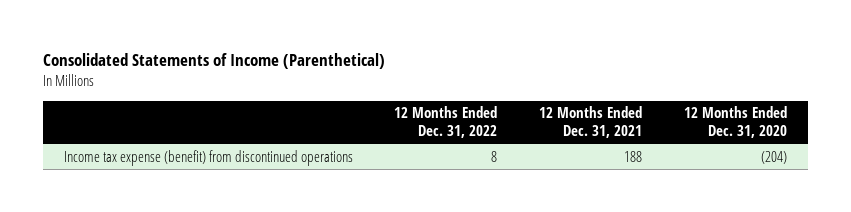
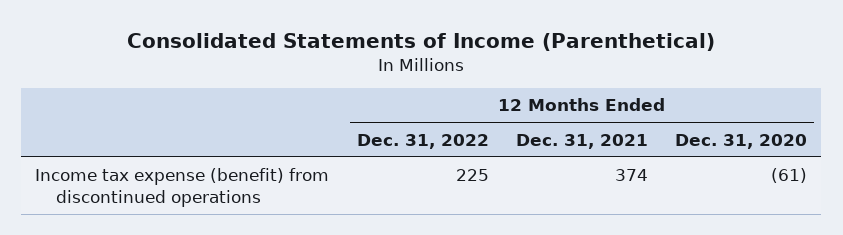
- Income tax expense (benefit) from discontinued operations | 8 | 188 | (204)
+ Income tax expense (benefit) from discontinued operations | 225 | 374 | (61)

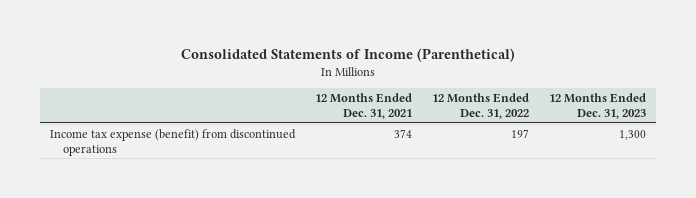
- | 12 Months Ended Dec. 31, 2022 | 12 Months Ended Dec. 31, 2021 | 12 Months Ended Dec. 31, 2020
+ | 12 Months Ended Dec. 31, 2021 | 12 Months Ended Dec. 31, 2022 | 12 Months Ended Dec. 31, 2023
- Income tax expense (benefit) from discontinued operations | 225 | 374 | (61)
+ Income tax expense (benefit) from discontinued operations | 374 | 197 | 1,300

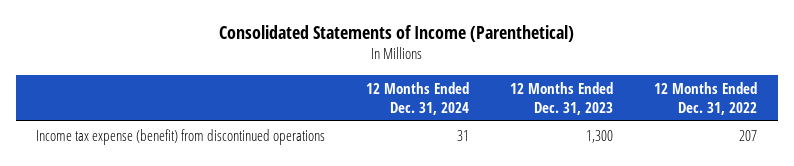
- | 12 Months Ended Dec. 31, 2021 | 12 Months Ended Dec. 31, 2022 | 12 Months Ended Dec. 31, 2023
+ | 12 Months Ended Dec. 31, 2024 | 12 Months Ended Dec. 31, 2023 | 12 Months Ended Dec. 31, 2022
- Income tax expense (benefit) from discontinued operations | 374 | 197 | 1,300
+ Income tax expense (benefit) from discontinued operations | 31 | 1,300 | 207

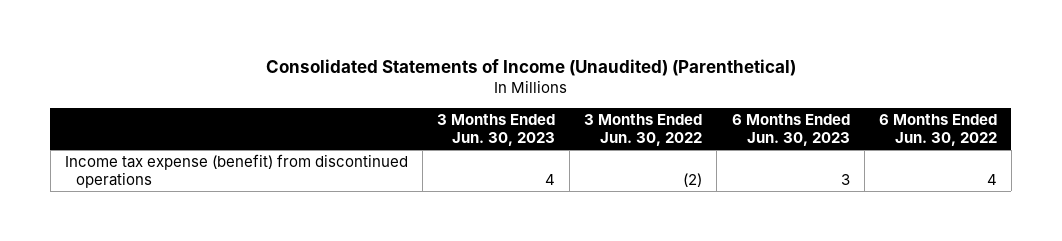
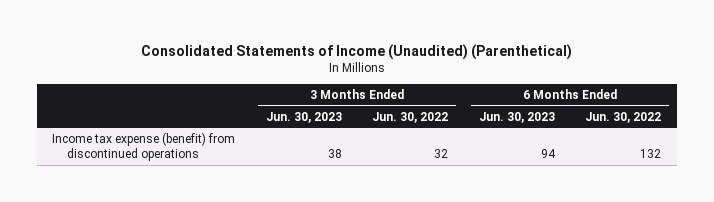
- Income tax expense (benefit) from discontinued operations | 4 | (2) | 3 | 4
+ Income tax expense (benefit) from discontinued operations | 38 | 32 | 94 | 132

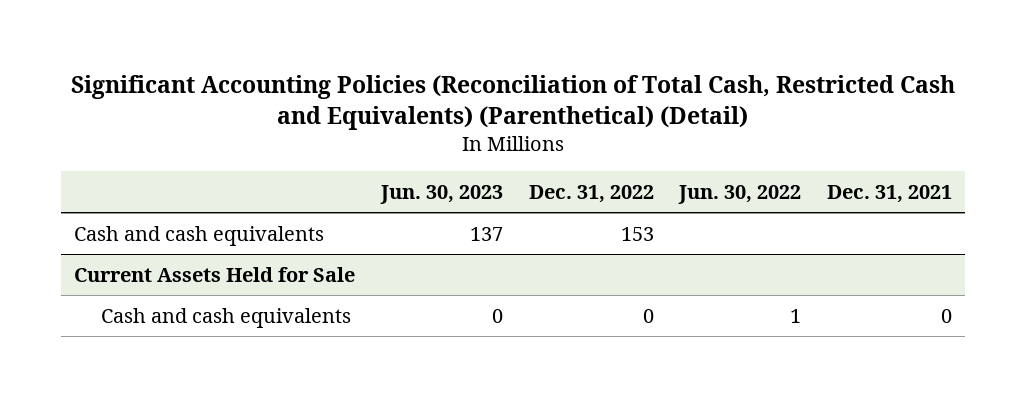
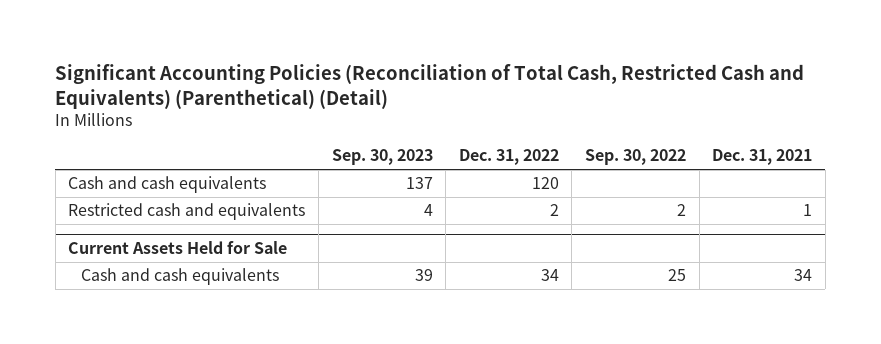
- | Jun. 30, 2023 | Dec. 31, 2022 | Jun. 30, 2022 | Dec. 31, 2021
+ | Sep. 30, 2023 | Dec. 31, 2022 | Sep. 30, 2022 | Dec. 31, 2021
- Cash and cash equivalents | 137 | 153 | |
+ Cash and cash equivalents | 137 | 120 | |
+ Restricted cash and equivalents | 4 | 2 | 2 | 1
@ Current Assets Held for Sale
- Cash and cash equivalents | 0 | 0 | 1 | 0
+ Cash and cash equivalents | 39 | 34 | 25 | 34

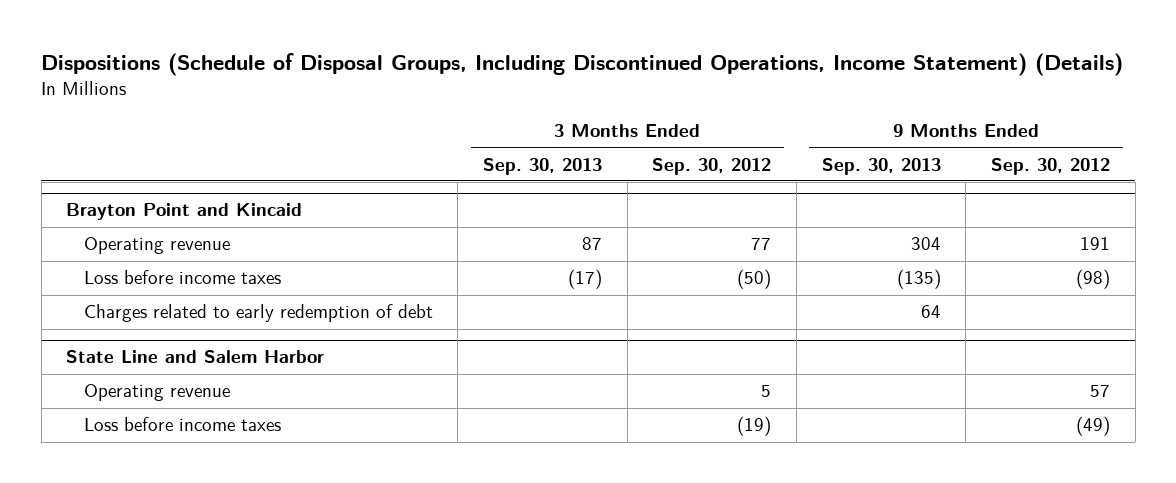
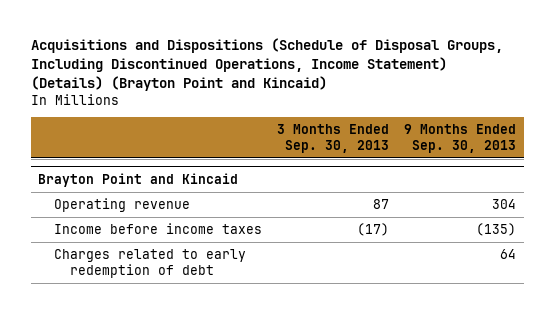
- Dispositions (Schedule of Disposal Groups, Including Discontinued Operations, Income Statement) (Details)
+ Acquisitions and Dispositions (Schedule of Disposal Groups, Including Discontinued Operations, Income Statement) (Details) (Brayton Point and Kincaid)
- | 3 Months Ended Sep. 30, 2013 | 3 Months Ended Sep. 30, 2012 | 9 Months Ended Sep. 30, 2013 | 9 Months Ended Sep. 30, 2012
+ | 3 Months Ended Sep. 30, 2013 | 9 Months Ended Sep. 30, 2013
@ Brayton Point and Kincaid
- Loss before income taxes | (17) | (50) | (135) | (98)
+ Income before income taxes | (17) | (135)
- State Line and Salem Harbor
- Operating revenue | | 5 | | 57
- Loss before income taxes | | (19) | | (49)

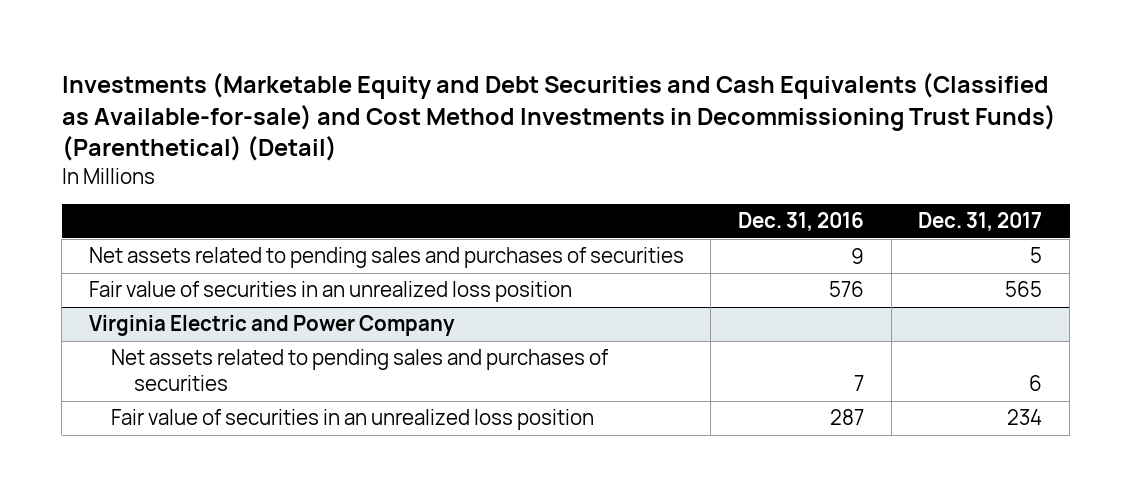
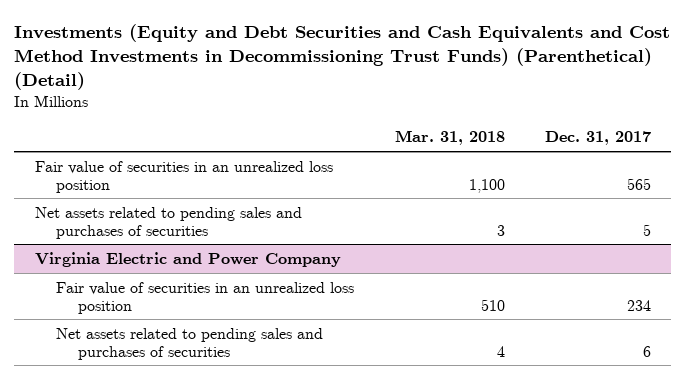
- Investments (Marketable Equity and Debt Securities and Cash Equivalents (Classified as Available-for-sale) and Cost Method Investments in Decommissioning Trust Funds) (Parenthetical) (Detail)
+ Investments (Equity and Debt Securities and Cash Equivalents and Cost Method Investments in Decommissioning Trust Funds) (Parenthetical) (Detail)
- | Dec. 31, 2016 | Dec. 31, 2017
+ | Mar. 31, 2018 | Dec. 31, 2017
moved down: Net assets related to pending sales and purchases of securities | 3 | 5
@ Virginia Electric and Power Company
moved down: Net assets related to pending sales and purchases of securities | 4 | 6

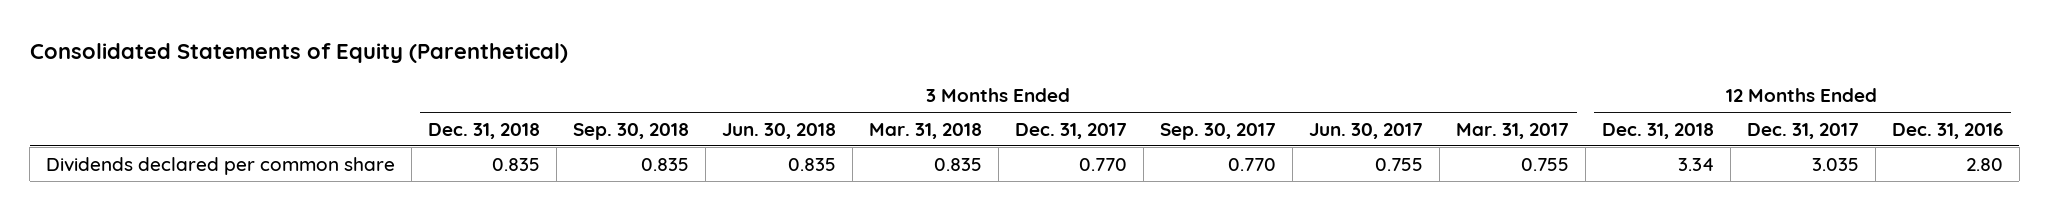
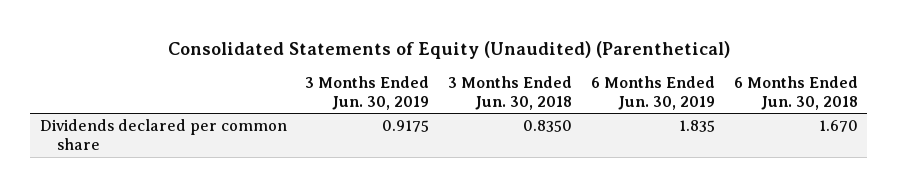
- Consolidated Statements of Equity (Parenthetical)
+ Consolidated Statements of Equity (Unaudited) (Parenthetical)
- | 3 Months Ended Dec. 31, 2018 | 3 Months Ended Sep. 30, 2018 | 3 Months Ended Jun. 30, 2018 | 3 Months Ended Mar. 31, 2018 | 3 Months Ended Dec. 31, 2017 | 3 Months Ended Sep. 30, 2017 | 3 Months Ended Jun. 30, 2017 | 3 Months Ended Mar. 31, 2017 | 12 Months Ended Dec. 31, 2018 | 12 Months Ended Dec. 31, 2017 | 12 Months Ended Dec. 31, 2016
+ | 3 Months Ended Jun. 30, 2019 | 3 Months Ended Jun. 30, 2018 | 6 Months Ended Jun. 30, 2019 | 6 Months Ended Jun. 30, 2018
- Dividends declared per common share | 0.835 | 0.835 | 0.835 | 0.835 | 0.770 | 0.770 | 0.755 | 0.755 | 3.34 | 3.035 | 2.80
+ Dividends declared per common share | 0.9175 | 0.8350 | 1.835 | 1.670

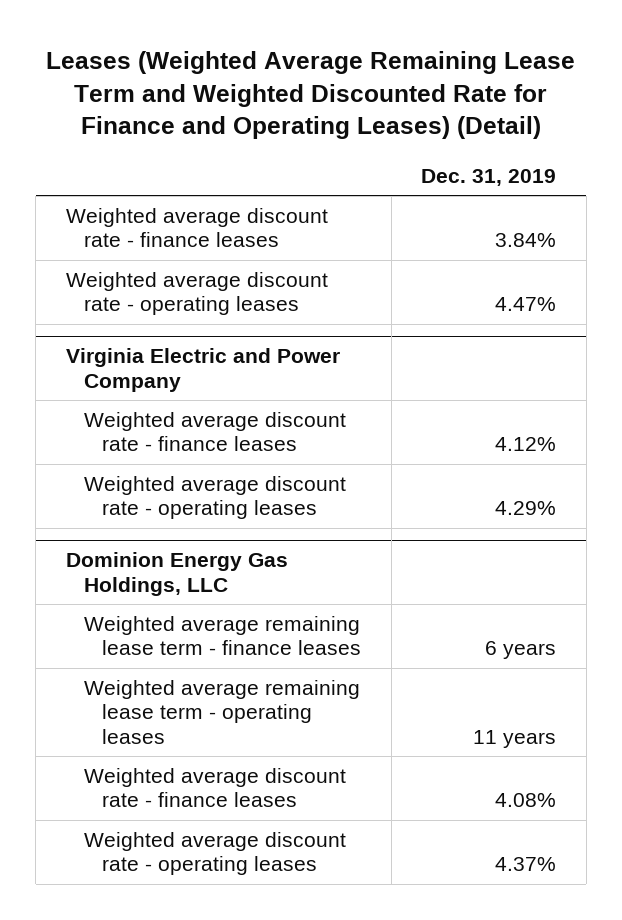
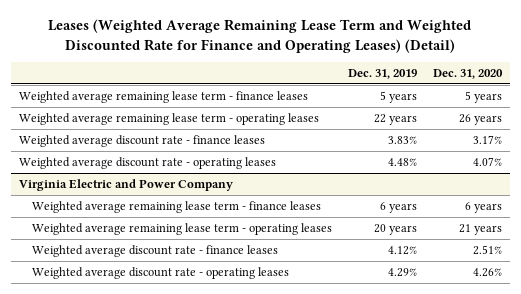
- | Dec. 31, 2019
+ | Dec. 31, 2019 | Dec. 31, 2020
- Weighted average discount rate - finance leases | 3.84%
- Weighted average discount rate - operating leases | 4.47%
+ Weighted average remaining lease term - finance leases | 5 years | 5 years
+ Weighted average remaining lease term - operating leases | 22 years | 26 years
+ Weighted average discount rate - finance leases | 3.83% | 3.17%
+ Weighted average discount rate - operating leases | 4.48% | 4.07%
@ Virginia Electric and Power Company
+ Weighted average remaining lease term - finance leases | 6 years | 6 years
+ Weighted average remaining lease term - operating leases | 20 years | 21 years
- Dominion Energy Gas Holdings, LLC
- Weighted average remaining lease term - finance leases | 6 years
- Weighted average remaining lease term - operating leases | 11 years
- Weighted average discount rate - finance leases | 4.08%
- Weighted average discount rate - operating leases | 4.37%

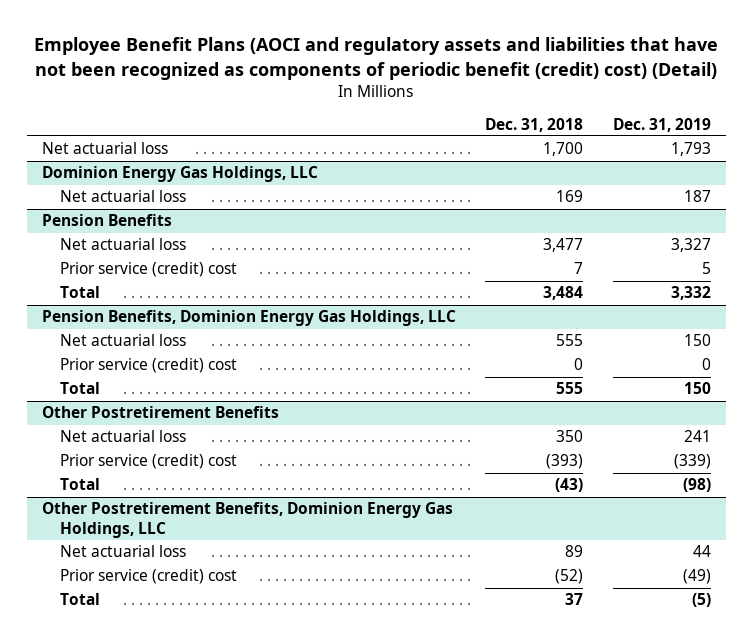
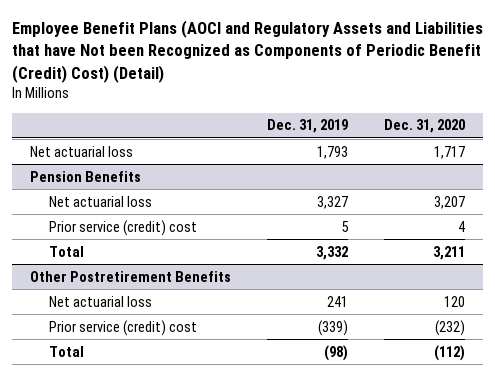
- Employee Benefit Plans (AOCI and regulatory assets and liabilities that have not been recognized as components of periodic benefit (credit) cost) (Detail)
+ Employee Benefit Plans (AOCI and Regulatory Assets and Liabilities that have Not been Recognized as Components of Periodic Benefit (Credit) Cost) (Detail)
- | Dec. 31, 2018 | Dec. 31, 2019
+ | Dec. 31, 2019 | Dec. 31, 2020
- Dominion Energy Gas Holdings, LLC
- Net actuarial loss | 169 | 187
- Pension Benefits, Dominion Energy Gas Holdings, LLC
- Net actuarial loss | 555 | 150
- Prior service (credit) cost | 0 | 0
- Total | 555 | 150
- Other Postretirement Benefits, Dominion Energy Gas Holdings, LLC
- Net actuarial loss | 89 | 44
- Prior service (credit) cost | (52) | (49)
- Total | 37 | (5)

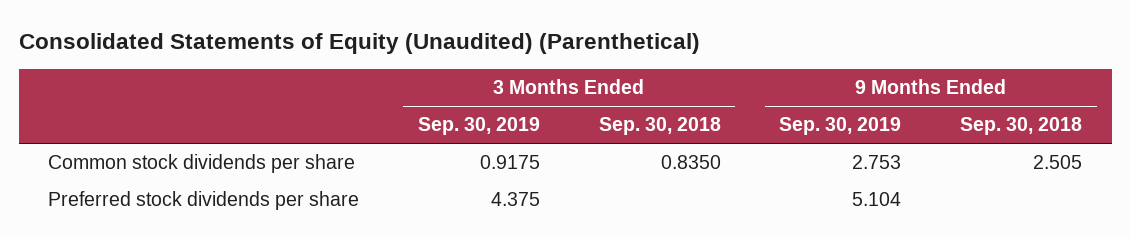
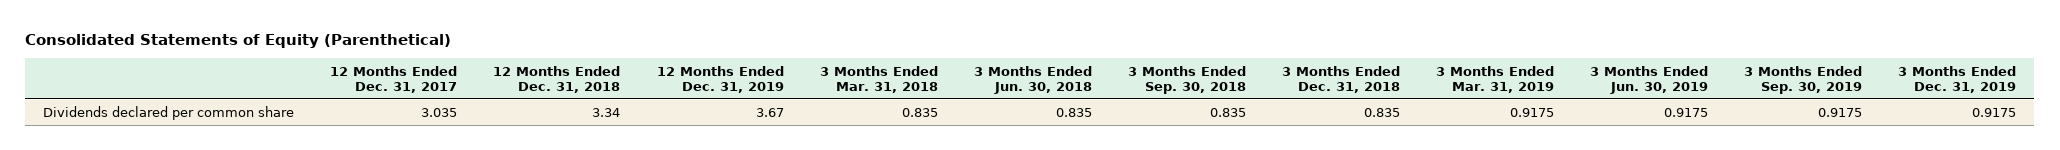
- Consolidated Statements of Equity (Unaudited) (Parenthetical)
+ Consolidated Statements of Equity (Parenthetical)
- | 3 Months Ended Sep. 30, 2019 | 3 Months Ended Sep. 30, 2018 | 9 Months Ended Sep. 30, 2019 | 9 Months Ended Sep. 30, 2018
+ | 12 Months Ended Dec. 31, 2017 | 12 Months Ended Dec. 31, 2018 | 12 Months Ended Dec. 31, 2019 | 3 Months Ended Mar. 31, 2018 | 3 Months Ended Jun. 30, 2018 | 3 Months Ended Sep. 30, 2018 | 3 Months Ended Dec. 31, 2018 | 3 Months Ended Mar. 31, 2019 | 3 Months Ended Jun. 30, 2019 | 3 Months Ended Sep. 30, 2019 | 3 Months Ended Dec. 31, 2019
- Common stock dividends per share | 0.9175 | 0.8350 | 2.753 | 2.505
- Preferred stock dividends per share | 4.375 | | 5.104 |
+ Dividends declared per common share | 3.035 | 3.34 | 3.67 | 0.835 | 0.835 | 0.835 | 0.835 | 0.9175 | 0.9175 | 0.9175 | 0.9175

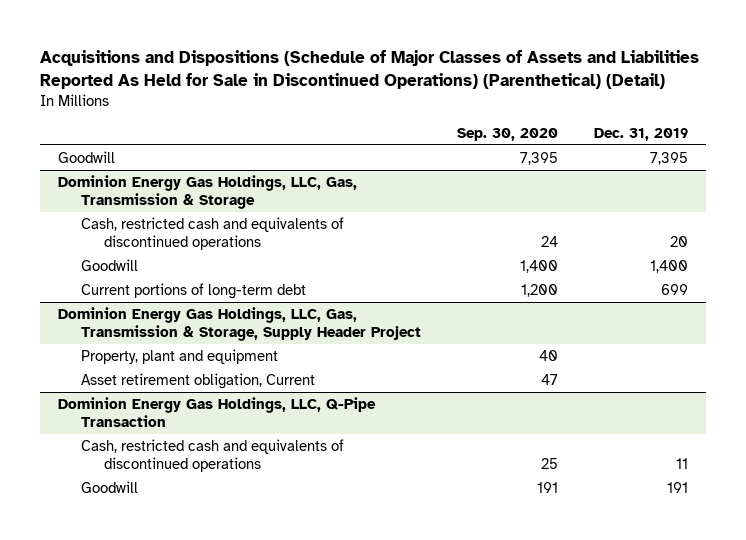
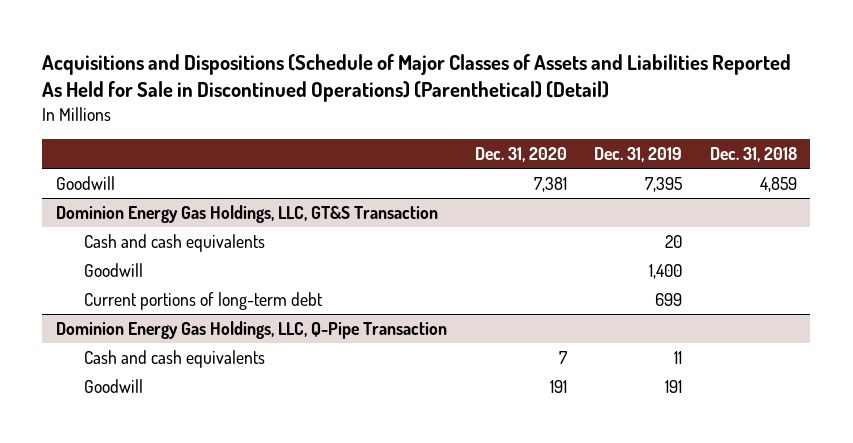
- | Sep. 30, 2020 | Dec. 31, 2019
+ | Dec. 31, 2020 | Dec. 31, 2019 | Dec. 31, 2018
- Dominion Energy Gas Holdings, LLC, Gas, Transmission & Storage
- Cash, restricted cash and equivalents of discontinued operations | 24 | 20
+ Dominion Energy Gas Holdings, LLC, GT&S Transaction
+ Cash and cash equivalents | | 20 |
- Dominion Energy Gas Holdings, LLC, Gas, Transmission & Storage, Supply Header Project
- Property, plant and equipment | 40 |
- Asset retirement obligation, Current | 47 |
@ Dominion Energy Gas Holdings, LLC, Q-Pipe Transaction
- Cash, restricted cash and equivalents of discontinued operations | 25 | 11
+ Cash and cash equivalents | 7 | 11 |

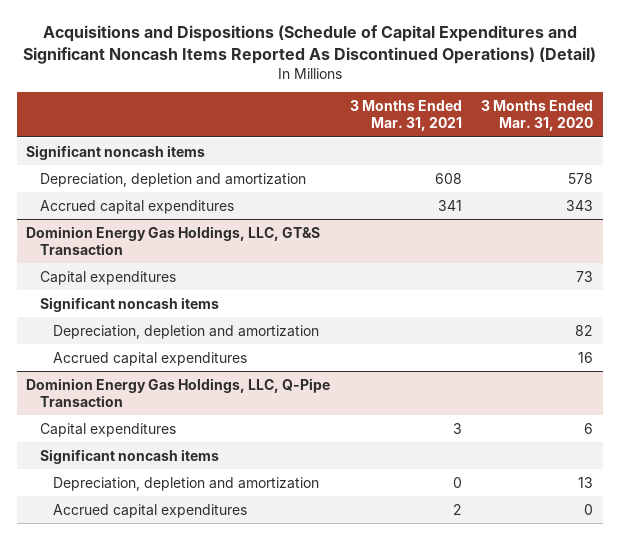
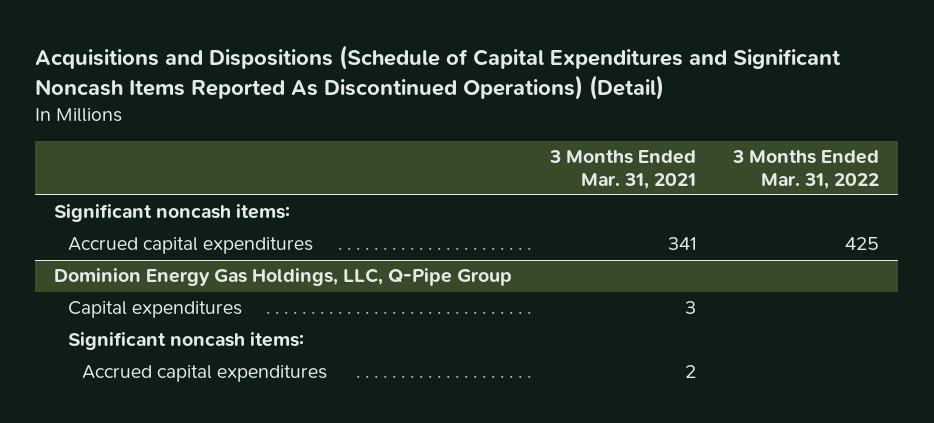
- | 3 Months Ended Mar. 31, 2021 | 3 Months Ended Mar. 31, 2020
+ | 3 Months Ended Mar. 31, 2021 | 3 Months Ended Mar. 31, 2022
- Significant noncash items
- Depreciation, depletion and amortization | 608 | 578
+ Significant noncash items:
- Dominion Energy Gas Holdings, LLC, GT&S Transaction
- Capital expenditures | | 73
- Significant noncash items
- Depreciation, depletion and amortization | | 82
- Accrued capital expenditures | | 16
- Dominion Energy Gas Holdings, LLC, Q-Pipe Transaction
+ Dominion Energy Gas Holdings, LLC, Q-Pipe Group
- Significant noncash items
- Depreciation, depletion and amortization | 0 | 13
+ Significant noncash items:

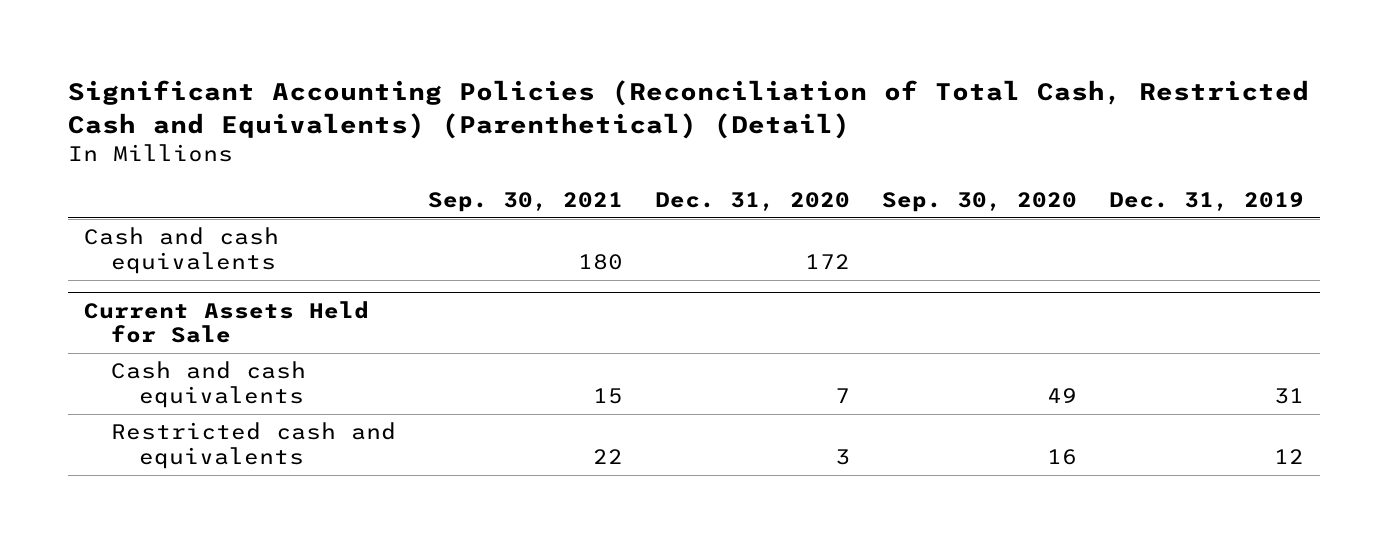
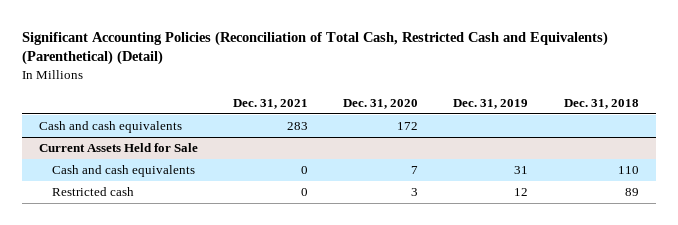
- | Sep. 30, 2021 | Dec. 31, 2020 | Sep. 30, 2020 | Dec. 31, 2019
+ | Dec. 31, 2021 | Dec. 31, 2020 | Dec. 31, 2019 | Dec. 31, 2018
@ Current Assets Held for Sale
- Restricted cash and equivalents | 22 | 3 | 16 | 12
+ Restricted cash | 0 | 3 | 12 | 89

